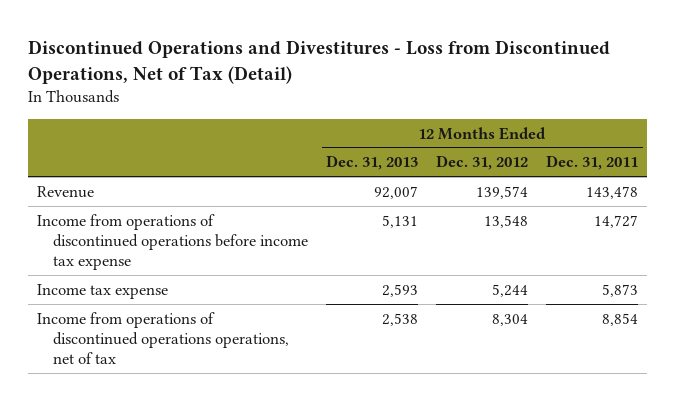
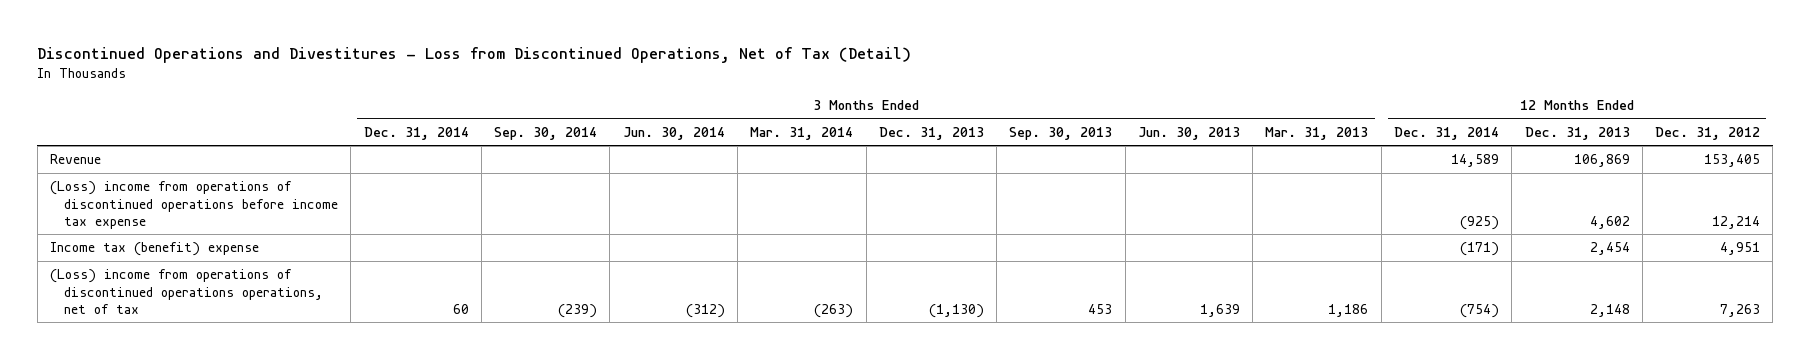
- | 12 Months Ended Dec. 31, 2013 | 12 Months Ended Dec. 31, 2012 | 12 Months Ended Dec. 31, 2011
+ | 3 Months Ended Dec. 31, 2014 | 3 Months Ended Sep. 30, 2014 | 3 Months Ended Jun. 30, 2014 | 3 Months Ended Mar. 31, 2014 | 3 Months Ended Dec. 31, 2013 | 3 Months Ended Sep. 30, 2013 | 3 Months Ended Jun. 30, 2013 | 3 Months Ended Mar. 31, 2013 | 12 Months Ended Dec. 31, 2014 | 12 Months Ended Dec. 31, 2013 | 12 Months Ended Dec. 31, 2012
- Revenue | 92,007 | 139,574 | 143,478
- Income from operations of discontinued operations before income tax expense | 5,131 | 13,548 | 14,727
- Income tax expense | 2,593 | 5,244 | 5,873
- Income from operations of discontinued operations operations, net of tax | 2,538 | 8,304 | 8,854
+ Revenue | | | | | | | | | 14,589 | 106,869 | 153,405
+ (Loss) income from operations of discontinued operations before income tax expense | | | | | | | | | (925) | 4,602 | 12,214
+ Income tax (benefit) expense | | | | | | | | | (171) | 2,454 | 4,951
+ (Loss) income from operations of discontinued operations operations, net of tax | 60 | (239) | (312) | (263) | (1,130) | 453 | 1,639 | 1,186 | (754) | 2,148 | 7,263

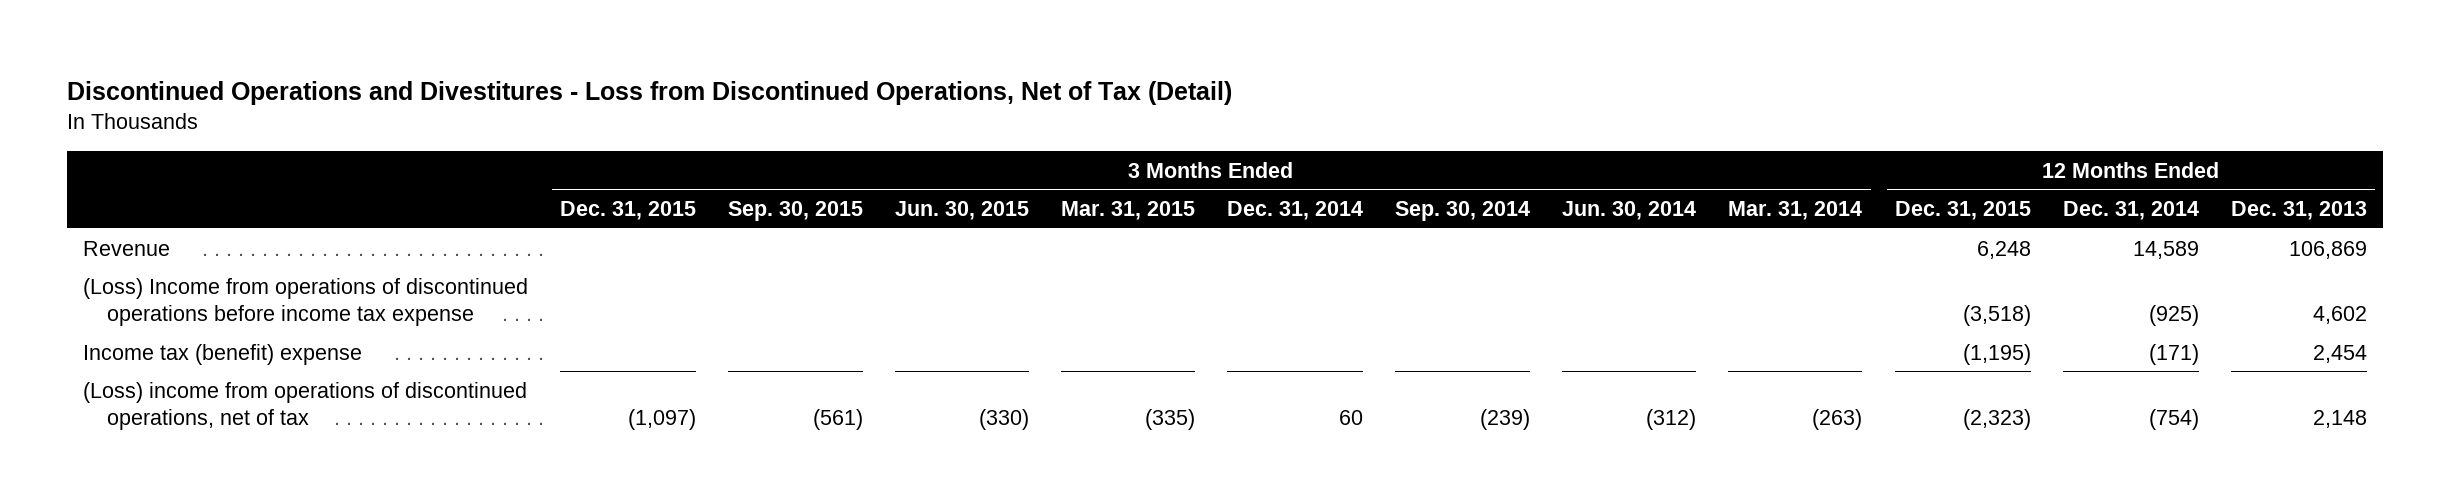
- | 3 Months Ended Dec. 31, 2014 | 3 Months Ended Sep. 30, 2014 | 3 Months Ended Jun. 30, 2014 | 3 Months Ended Mar. 31, 2014 | 3 Months Ended Dec. 31, 2013 | 3 Months Ended Sep. 30, 2013 | 3 Months Ended Jun. 30, 2013 | 3 Months Ended Mar. 31, 2013 | 12 Months Ended Dec. 31, 2014 | 12 Months Ended Dec. 31, 2013 | 12 Months Ended Dec. 31, 2012
+ | 3 Months Ended Dec. 31, 2015 | 3 Months Ended Sep. 30, 2015 | 3 Months Ended Jun. 30, 2015 | 3 Months Ended Mar. 31, 2015 | 3 Months Ended Dec. 31, 2014 | 3 Months Ended Sep. 30, 2014 | 3 Months Ended Jun. 30, 2014 | 3 Months Ended Mar. 31, 2014 | 12 Months Ended Dec. 31, 2015 | 12 Months Ended Dec. 31, 2014 | 12 Months Ended Dec. 31, 2013
- (Loss) income from operations of discontinued operations before income tax expense | | | | | | | | | (925) | 4,602 | 12,214
+ (Loss) Income from operations of discontinued operations before income tax expense | | | | | | | | | (3,518) | (925) | 4,602
- (Loss) income from operations of discontinued operations operations, net of tax | 60 | (239) | (312) | (263) | (1,130) | 453 | 1,639 | 1,186 | (754) | 2,148 | 7,263
+ (Loss) income from operations of discontinued operations, net of tax | (1,097) | (561) | (330) | (335) | 60 | (239) | (312) | (263) | (2,323) | (754) | 2,148

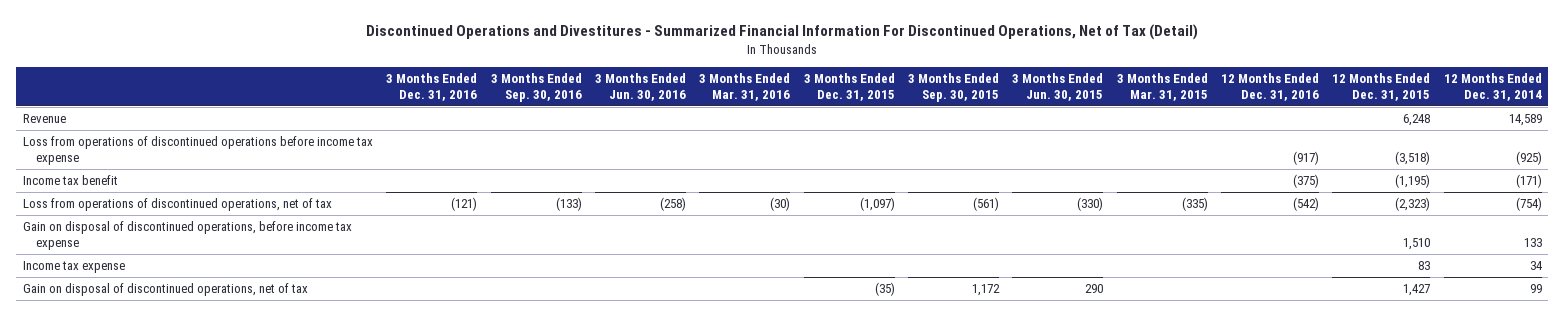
- Discontinued Operations and Divestitures - Loss from Discontinued Operations, Net of Tax (Detail)
+ Discontinued Operations and Divestitures - Summarized Financial Information For Discontinued Operations, Net of Tax (Detail)
- | 3 Months Ended Dec. 31, 2015 | 3 Months Ended Sep. 30, 2015 | 3 Months Ended Jun. 30, 2015 | 3 Months Ended Mar. 31, 2015 | 3 Months Ended Dec. 31, 2014 | 3 Months Ended Sep. 30, 2014 | 3 Months Ended Jun. 30, 2014 | 3 Months Ended Mar. 31, 2014 | 12 Months Ended Dec. 31, 2015 | 12 Months Ended Dec. 31, 2014 | 12 Months Ended Dec. 31, 2013
+ | 3 Months Ended Dec. 31, 2016 | 3 Months Ended Sep. 30, 2016 | 3 Months Ended Jun. 30, 2016 | 3 Months Ended Mar. 31, 2016 | 3 Months Ended Dec. 31, 2015 | 3 Months Ended Sep. 30, 2015 | 3 Months Ended Jun. 30, 2015 | 3 Months Ended Mar. 31, 2015 | 12 Months Ended Dec. 31, 2016 | 12 Months Ended Dec. 31, 2015 | 12 Months Ended Dec. 31, 2014
- (Loss) Income from operations of discontinued operations before income tax expense | | | | | | | | | (3,518) | (925) | 4,602
- Income tax (benefit) expense | | | | | | | | | (1,195) | (171) | 2,454
- (Loss) income from operations of discontinued operations, net of tax | (1,097) | (561) | (330) | (335) | 60 | (239) | (312) | (263) | (2,323) | (754) | 2,148
+ Loss from operations of discontinued operations before income tax expense | | | | | | | | | (917) | (3,518) | (925)
+ Income tax benefit | | | | | | | | | (375) | (1,195) | (171)
+ Loss from operations of discontinued operations, net of tax | (121) | (133) | (258) | (30) | (1,097) | (561) | (330) | (335) | (542) | (2,323) | (754)
+ Gain on disposal of discontinued operations, before income tax expense | | | | | | | | | | 1,510 | 133
+ Income tax expense | | | | | | | | | | 83 | 34
+ Gain on disposal of discontinued operations, net of tax | | | | | (35) | 1,172 | 290 | | | 1,427 | 99

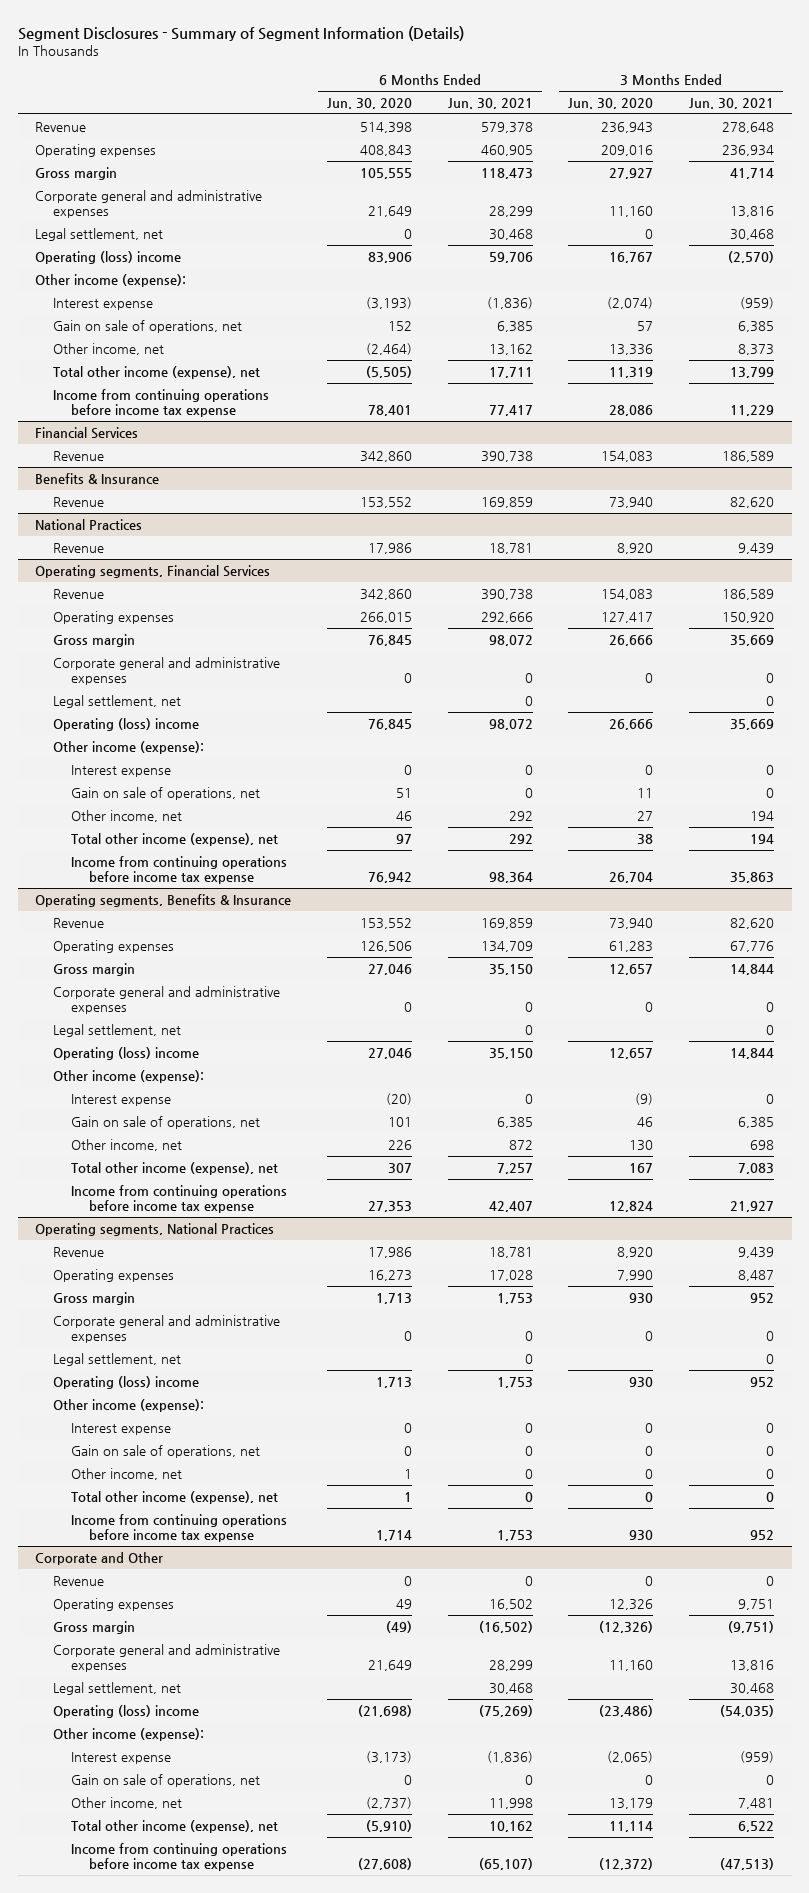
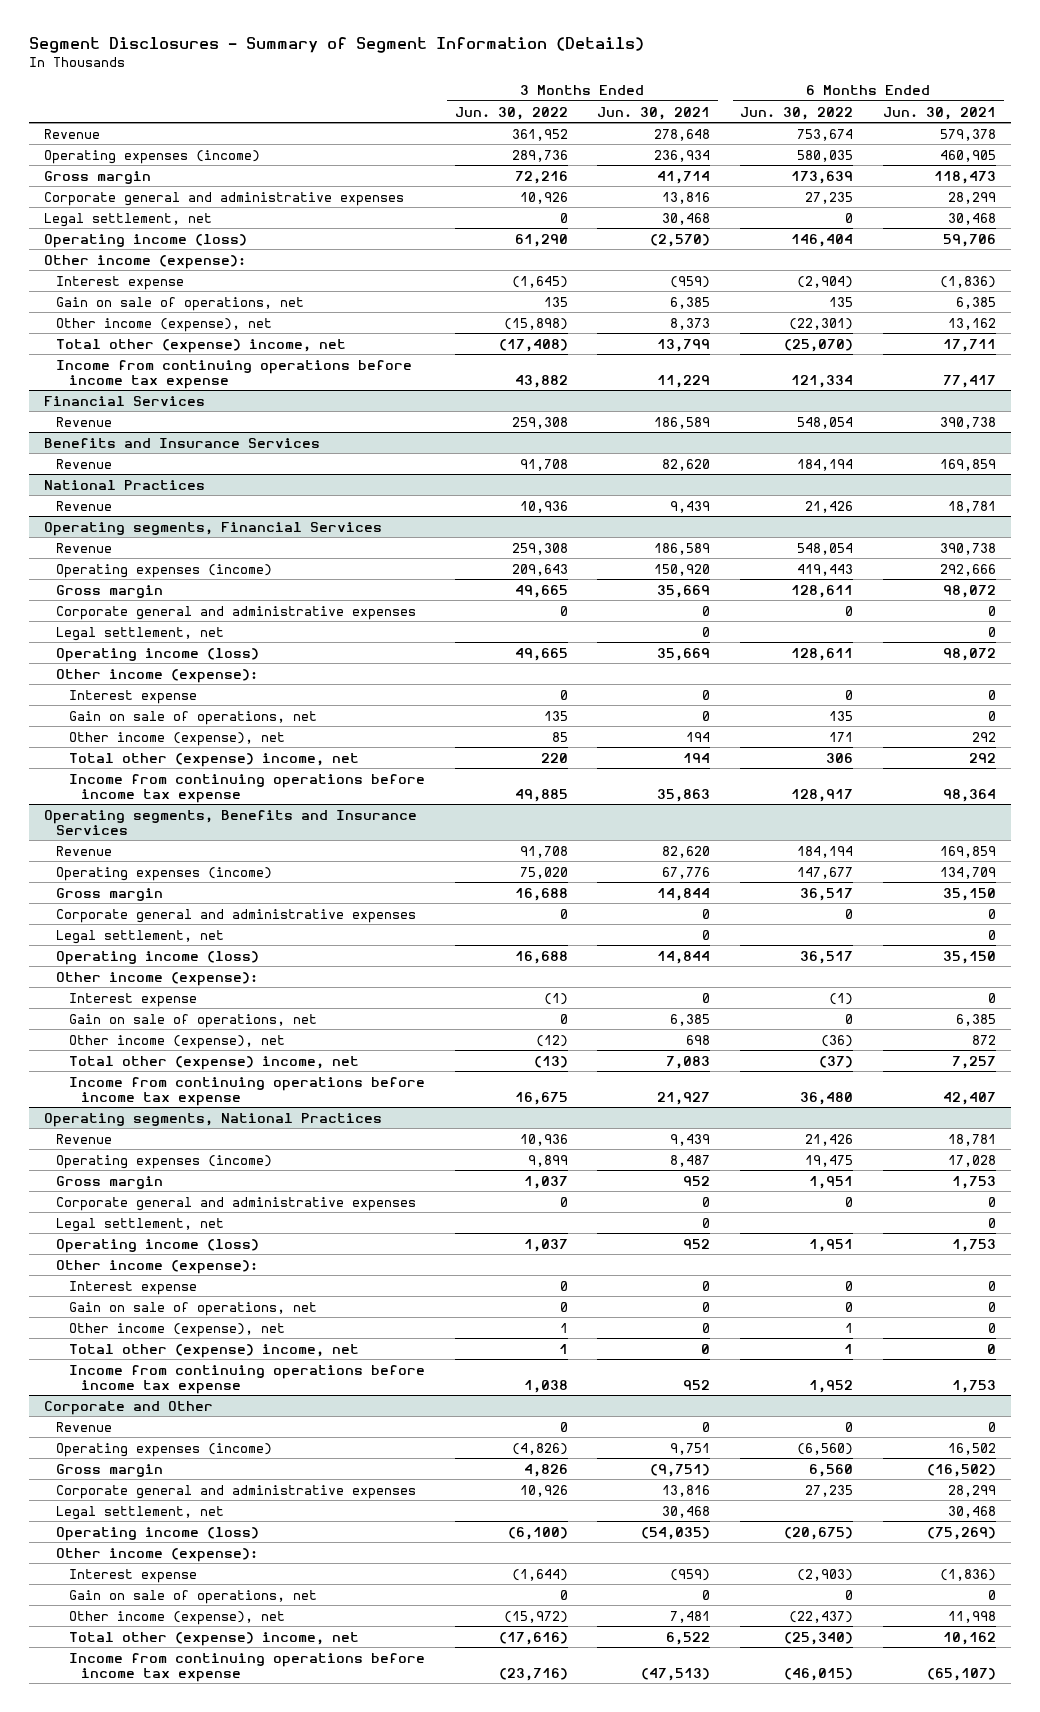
- | 6 Months Ended Jun. 30, 2020 | 6 Months Ended Jun. 30, 2021 | 3 Months Ended Jun. 30, 2020 | 3 Months Ended Jun. 30, 2021
+ | 3 Months Ended Jun. 30, 2022 | 3 Months Ended Jun. 30, 2021 | 6 Months Ended Jun. 30, 2022 | 6 Months Ended Jun. 30, 2021
- Operating expenses | 408,843 | 460,905 | 209,016 | 236,934
+ Operating expenses (income) | 289,736 | 236,934 | 580,035 | 460,905
- Operating (loss) income | 83,906 | 59,706 | 16,767 | (2,570)
+ Operating income (loss) | 61,290 | (2,570) | 146,404 | 59,706
- Other income, net | (2,464) | 13,162 | 13,336 | 8,373
- Total other income (expense), net | (5,505) | 17,711 | 11,319 | 13,799
+ Other income (expense), net | (15,898) | 8,373 | (22,301) | 13,162
+ Total other (expense) income, net | (17,408) | 13,799 | (25,070) | 17,711
- Benefits & Insurance
+ Benefits and Insurance Services
@ Operating segments, Financial Services
- Operating expenses | 266,015 | 292,666 | 127,417 | 150,920
+ Operating expenses (income) | 209,643 | 150,920 | 419,443 | 292,666
- Operating (loss) income | 76,845 | 98,072 | 26,666 | 35,669
+ Operating income (loss) | 49,665 | 35,669 | 128,611 | 98,072
- Other income, net | 46 | 292 | 27 | 194
- Total other income (expense), net | 97 | 292 | 38 | 194
+ Other income (expense), net | 85 | 194 | 171 | 292
+ Total other (expense) income, net | 220 | 194 | 306 | 292
- Operating segments, Benefits & Insurance
+ Operating segments, Benefits and Insurance Services
- Operating expenses | 126,506 | 134,709 | 61,283 | 67,776
+ Operating expenses (income) | 75,020 | 67,776 | 147,677 | 134,709
- Operating (loss) income | 27,046 | 35,150 | 12,657 | 14,844
+ Operating income (loss) | 16,688 | 14,844 | 36,517 | 35,150
- Other income, net | 226 | 872 | 130 | 698
- Total other income (expense), net | 307 | 7,257 | 167 | 7,083
+ Other income (expense), net | (12) | 698 | (36) | 872
+ Total other (expense) income, net | (13) | 7,083 | (37) | 7,257
@ Operating segments, National Practices
- Operating expenses | 16,273 | 17,028 | 7,990 | 8,487
+ Operating expenses (income) | 9,899 | 8,487 | 19,475 | 17,028
- Operating (loss) income | 1,713 | 1,753 | 930 | 952
+ Operating income (loss) | 1,037 | 952 | 1,951 | 1,753
- Other income, net | 1 | 0 | 0 | 0
- Total other income (expense), net | 1 | 0 | 0 | 0
+ Other income (expense), net | 1 | 0 | 1 | 0
+ Total other (expense) income, net | 1 | 0 | 1 | 0
@ Corporate and Other
- Operating expenses | 49 | 16,502 | 12,326 | 9,751
+ Operating expenses (income) | (4,826) | 9,751 | (6,560) | 16,502
- Operating (loss) income | (21,698) | (75,269) | (23,486) | (54,035)
+ Operating income (loss) | (6,100) | (54,035) | (20,675) | (75,269)
- Other income, net | (2,737) | 11,998 | 13,179 | 7,481
- Total other income (expense), net | (5,910) | 10,162 | 11,114 | 6,522
+ Other income (expense), net | (15,972) | 7,481 | (22,437) | 11,998
+ Total other (expense) income, net | (17,616) | 6,522 | (25,340) | 10,162

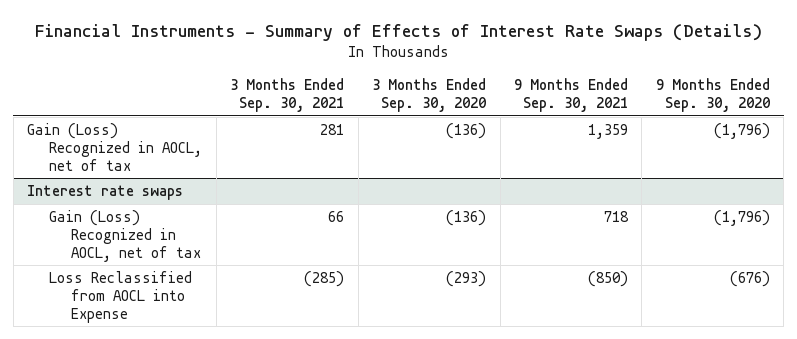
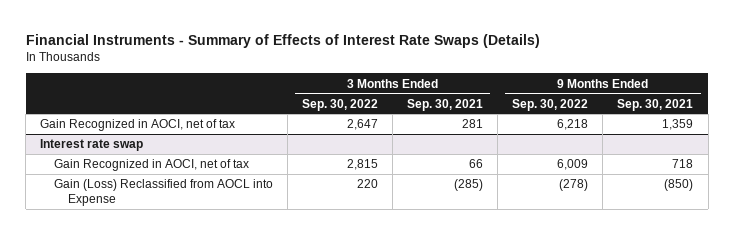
- | 3 Months Ended Sep. 30, 2021 | 3 Months Ended Sep. 30, 2020 | 9 Months Ended Sep. 30, 2021 | 9 Months Ended Sep. 30, 2020
+ | 3 Months Ended Sep. 30, 2022 | 3 Months Ended Sep. 30, 2021 | 9 Months Ended Sep. 30, 2022 | 9 Months Ended Sep. 30, 2021
- Gain (Loss) Recognized in AOCL, net of tax | 281 | (136) | 1,359 | (1,796)
- Interest rate swaps
- Gain (Loss) Recognized in AOCL, net of tax | 66 | (136) | 718 | (1,796)
- Loss Reclassified from AOCL into Expense | (285) | (293) | (850) | (676)
+ Gain Recognized in AOCI, net of tax | 2,647 | 281 | 6,218 | 1,359
+ Interest rate swap
+ Gain Recognized in AOCI, net of tax | 2,815 | 66 | 6,009 | 718
+ Gain (Loss) Reclassified from AOCL into Expense | 220 | (285) | (278) | (850)

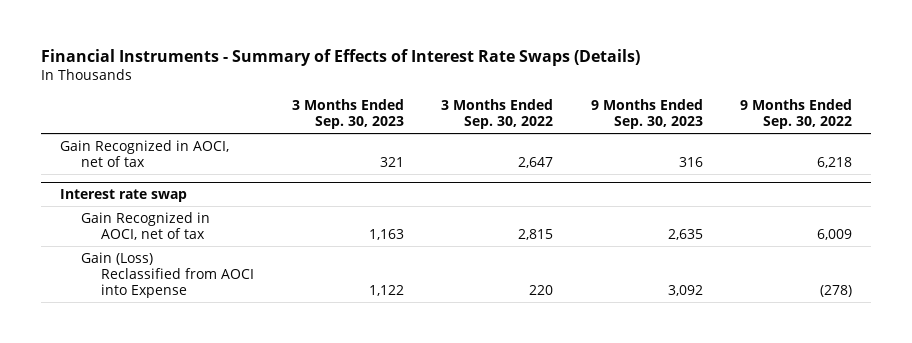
- | 3 Months Ended Sep. 30, 2022 | 3 Months Ended Sep. 30, 2021 | 9 Months Ended Sep. 30, 2022 | 9 Months Ended Sep. 30, 2021
+ | 3 Months Ended Sep. 30, 2023 | 3 Months Ended Sep. 30, 2022 | 9 Months Ended Sep. 30, 2023 | 9 Months Ended Sep. 30, 2022
@ Interest rate swap
- Gain (Loss) Reclassified from AOCL into Expense | 220 | (285) | (278) | (850)
+ Gain (Loss) Reclassified from AOCI into Expense | 1,122 | 220 | 3,092 | (278)

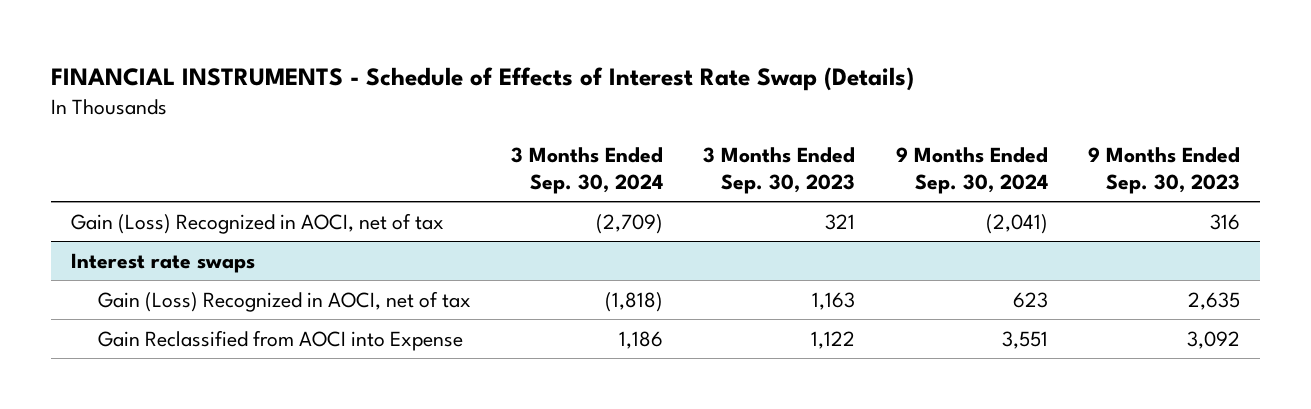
- Financial Instruments - Summary of Effects of Interest Rate Swaps (Details)
+ FINANCIAL INSTRUMENTS - Schedule of Effects of Interest Rate Swap (Details)
- | 3 Months Ended Sep. 30, 2023 | 3 Months Ended Sep. 30, 2022 | 9 Months Ended Sep. 30, 2023 | 9 Months Ended Sep. 30, 2022
+ | 3 Months Ended Sep. 30, 2024 | 3 Months Ended Sep. 30, 2023 | 9 Months Ended Sep. 30, 2024 | 9 Months Ended Sep. 30, 2023
- Gain Recognized in AOCI, net of tax | 321 | 2,647 | 316 | 6,218
- Interest rate swap
- Gain Recognized in AOCI, net of tax | 1,163 | 2,815 | 2,635 | 6,009
- Gain (Loss) Reclassified from AOCI into Expense | 1,122 | 220 | 3,092 | (278)
+ Gain (Loss) Recognized in AOCI, net of tax | (2,709) | 321 | (2,041) | 316
+ Interest rate swaps
+ Gain (Loss) Recognized in AOCI, net of tax | (1,818) | 1,163 | 623 | 2,635
+ Gain Reclassified from AOCI into Expense | 1,186 | 1,122 | 3,551 | 3,092

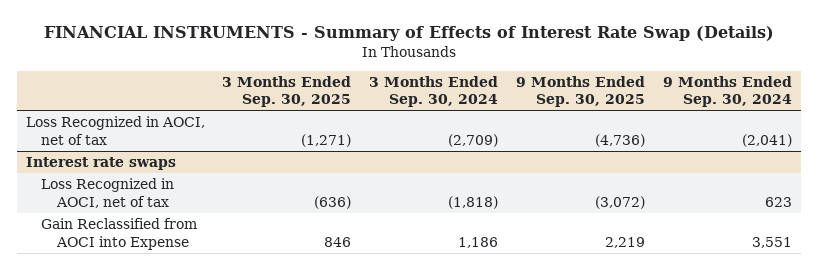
- FINANCIAL INSTRUMENTS - Schedule of Effects of Interest Rate Swap (Details)
+ FINANCIAL INSTRUMENTS - Summary of Effects of Interest Rate Swap (Details)
- | 3 Months Ended Sep. 30, 2024 | 3 Months Ended Sep. 30, 2023 | 9 Months Ended Sep. 30, 2024 | 9 Months Ended Sep. 30, 2023
+ | 3 Months Ended Sep. 30, 2025 | 3 Months Ended Sep. 30, 2024 | 9 Months Ended Sep. 30, 2025 | 9 Months Ended Sep. 30, 2024
- Gain (Loss) Recognized in AOCI, net of tax | (2,709) | 321 | (2,041) | 316
+ Loss Recognized in AOCI, net of tax | (1,271) | (2,709) | (4,736) | (2,041)
@ Interest rate swaps
- Gain (Loss) Recognized in AOCI, net of tax | (1,818) | 1,163 | 623 | 2,635
+ Loss Recognized in AOCI, net of tax | (636) | (1,818) | (3,072) | 623

